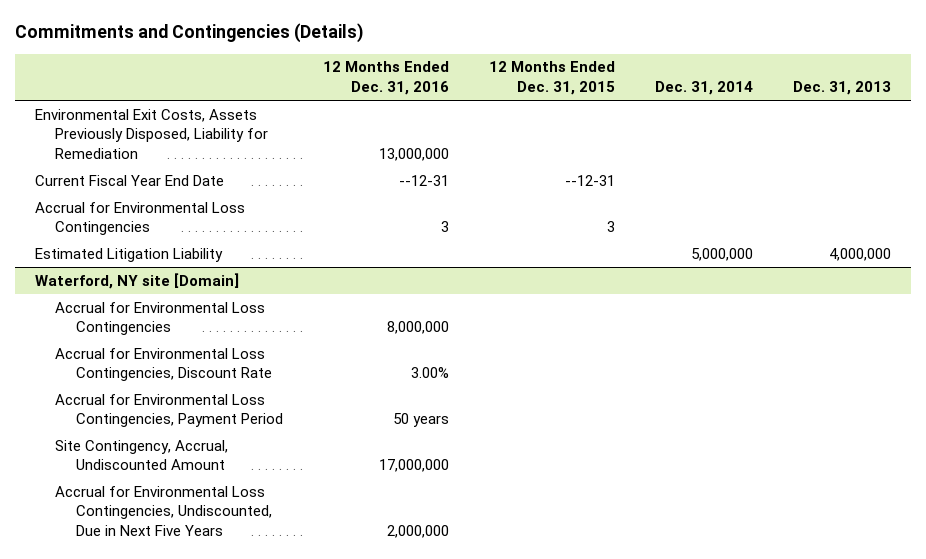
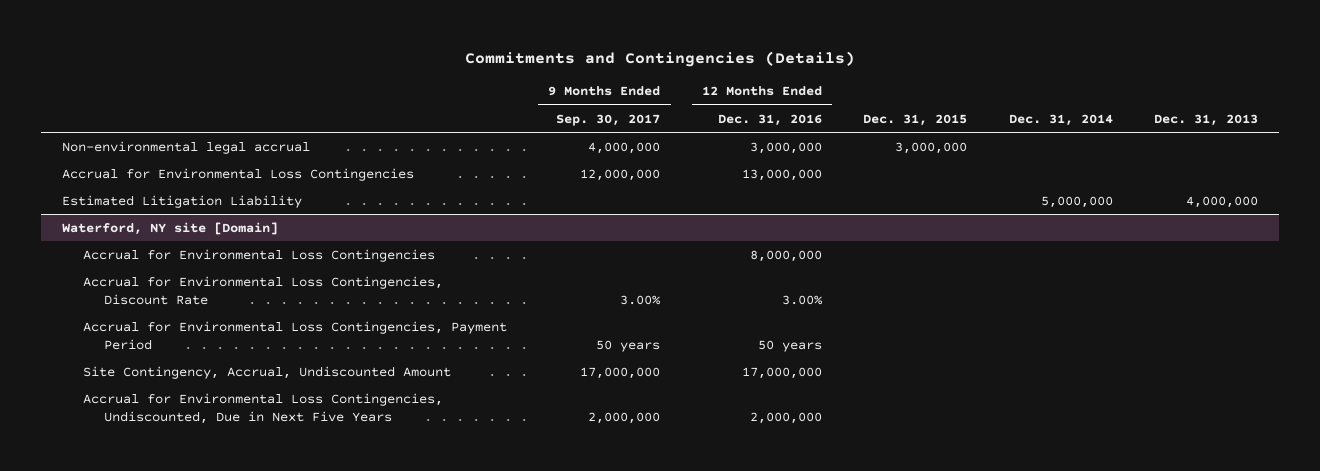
- | 12 Months Ended Dec. 31, 2016 | 12 Months Ended Dec. 31, 2015 | Dec. 31, 2014 | Dec. 31, 2013
+ | 9 Months Ended Sep. 30, 2017 | 12 Months Ended Dec. 31, 2016 | Dec. 31, 2015 | Dec. 31, 2014 | Dec. 31, 2013
- Environmental Exit Costs, Assets Previously Disposed, Liability for Remediation | 13,000,000 | | |
- Current Fiscal Year End Date | --12-31 | --12-31 | |
- Accrual for Environmental Loss Contingencies | 3 | 3 | |
+ Non-environmental legal accrual | 4,000,000 | 3,000,000 | 3,000,000 | |
+ Accrual for Environmental Loss Contingencies | 12,000,000 | 13,000,000 | | |

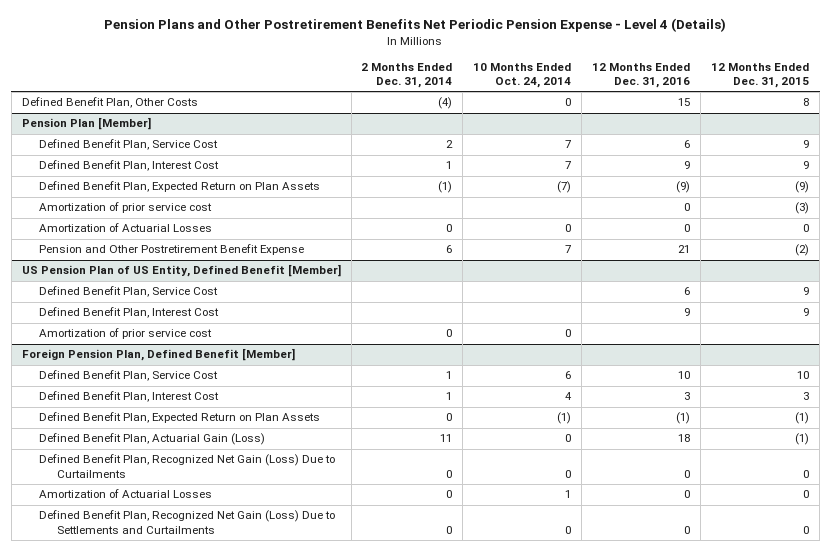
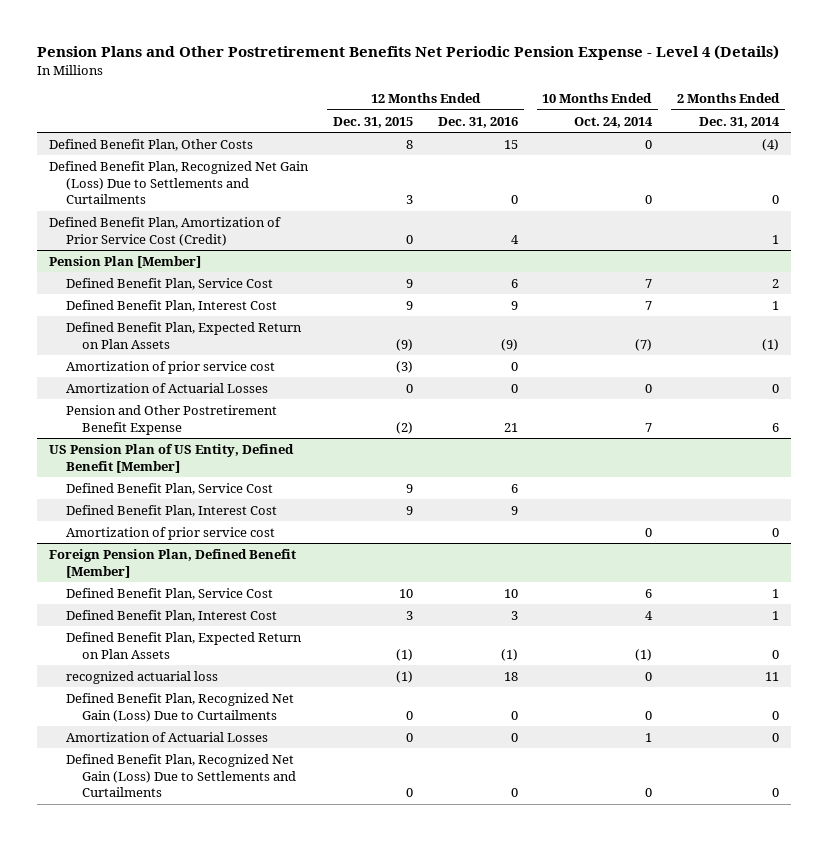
- | 2 Months Ended Dec. 31, 2014 | 10 Months Ended Oct. 24, 2014 | 12 Months Ended Dec. 31, 2016 | 12 Months Ended Dec. 31, 2015
+ | 12 Months Ended Dec. 31, 2015 | 12 Months Ended Dec. 31, 2016 | 10 Months Ended Oct. 24, 2014 | 2 Months Ended Dec. 31, 2014
+ Defined Benefit Plan, Recognized Net Gain (Loss) Due to Settlements and Curtailments | 3 | 0 | 0 | 0
+ Defined Benefit Plan, Amortization of Prior Service Cost (Credit) | 0 | 4 | | 1
@ Foreign Pension Plan, Defined Benefit [Member]
- Defined Benefit Plan, Actuarial Gain (Loss) | 11 | 0 | 18 | (1)
+ recognized actuarial loss | (1) | 18 | 0 | 11

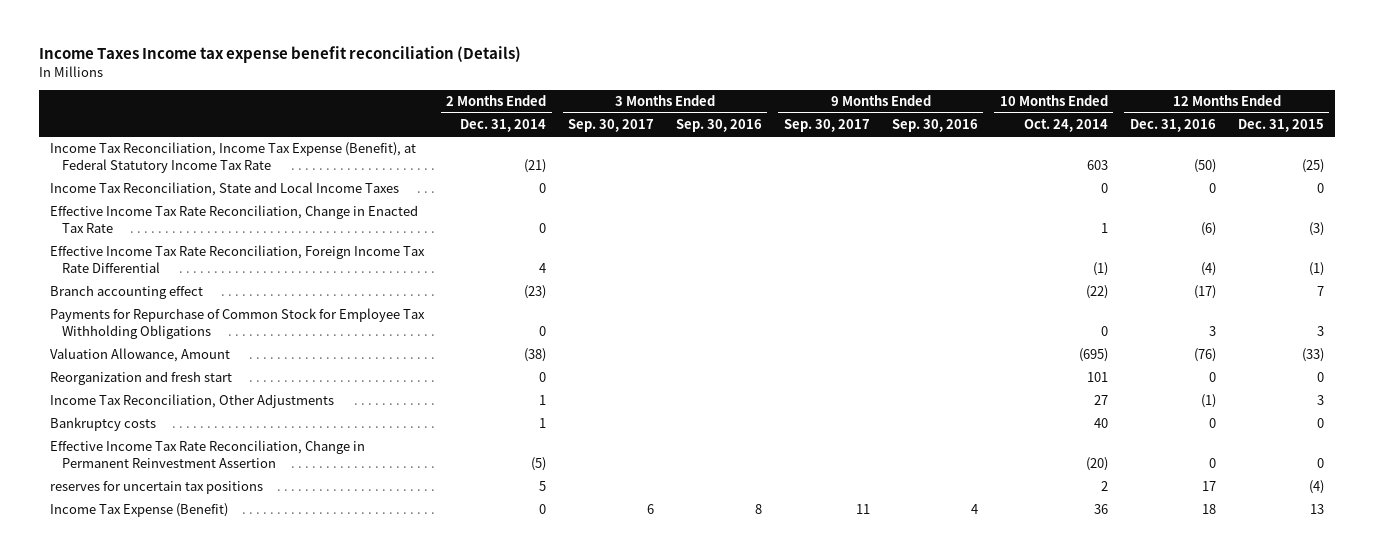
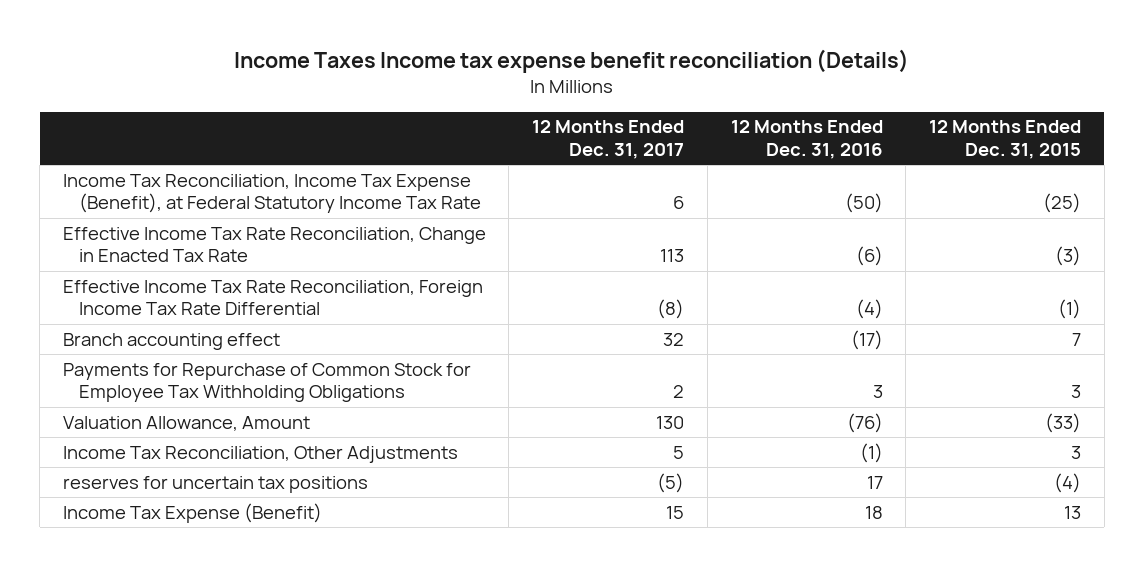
- | 2 Months Ended Dec. 31, 2014 | 3 Months Ended Sep. 30, 2017 | 3 Months Ended Sep. 30, 2016 | 9 Months Ended Sep. 30, 2017 | 9 Months Ended Sep. 30, 2016 | 10 Months Ended Oct. 24, 2014 | 12 Months Ended Dec. 31, 2016 | 12 Months Ended Dec. 31, 2015
+ | 12 Months Ended Dec. 31, 2017 | 12 Months Ended Dec. 31, 2016 | 12 Months Ended Dec. 31, 2015
- Income Tax Reconciliation, State and Local Income Taxes | 0 | | | | | 0 | 0 | 0
- Reorganization and fresh start | 0 | | | | | 101 | 0 | 0
- Bankruptcy costs | 1 | | | | | 40 | 0 | 0
- Effective Income Tax Rate Reconciliation, Change in Permanent Reinvestment Assertion | (5) | | | | | (20) | 0 | 0

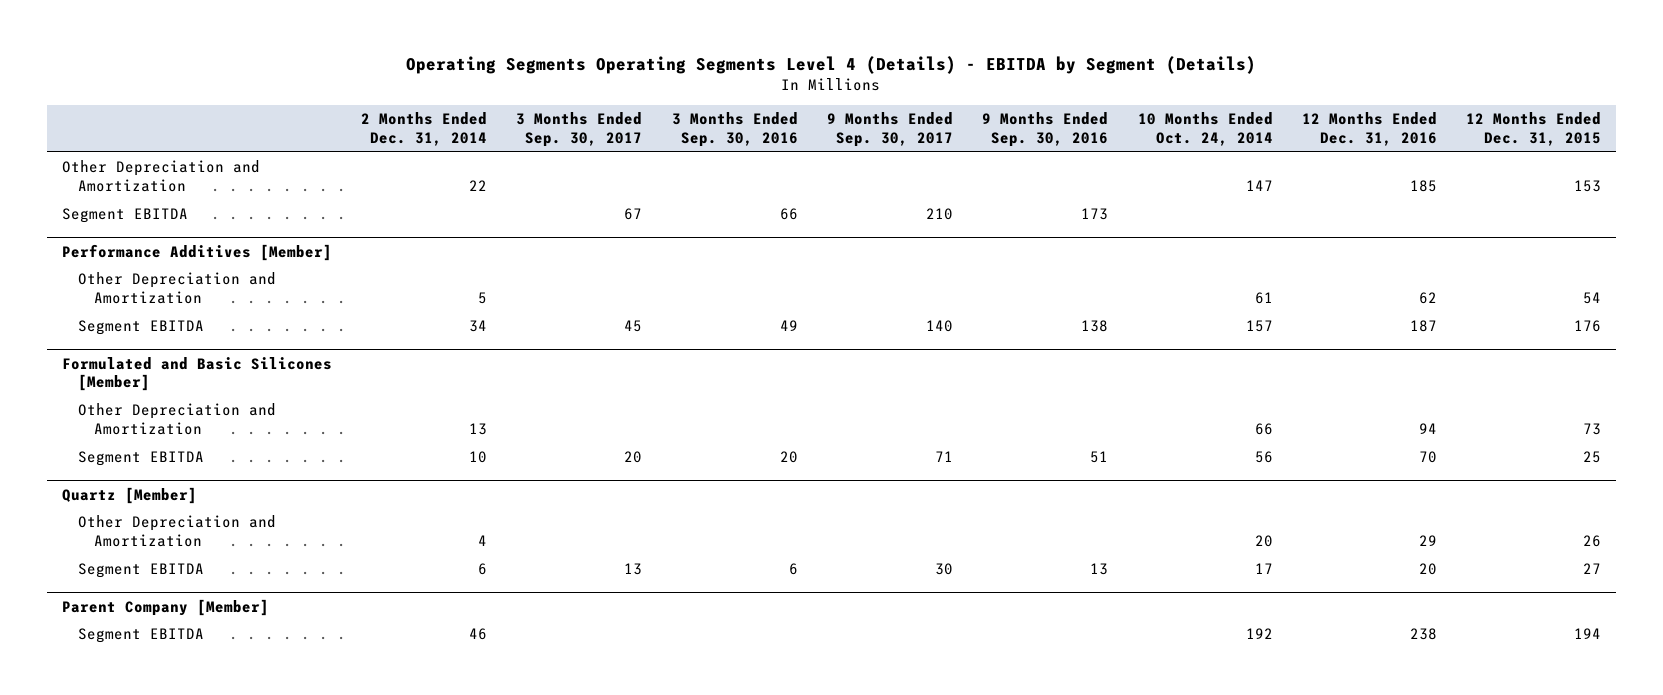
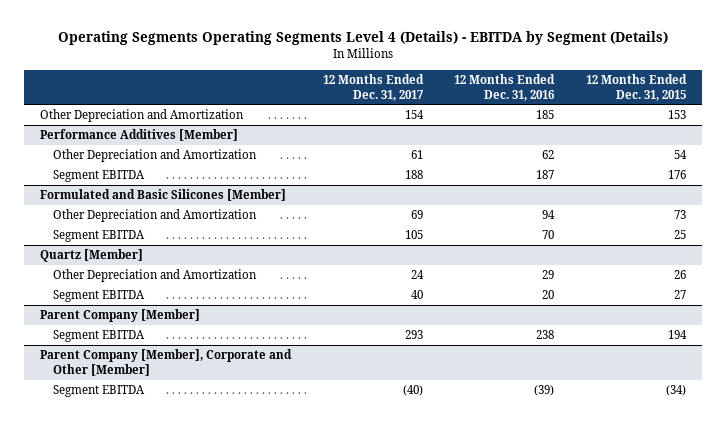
- | 2 Months Ended Dec. 31, 2014 | 3 Months Ended Sep. 30, 2017 | 3 Months Ended Sep. 30, 2016 | 9 Months Ended Sep. 30, 2017 | 9 Months Ended Sep. 30, 2016 | 10 Months Ended Oct. 24, 2014 | 12 Months Ended Dec. 31, 2016 | 12 Months Ended Dec. 31, 2015
+ | 12 Months Ended Dec. 31, 2017 | 12 Months Ended Dec. 31, 2016 | 12 Months Ended Dec. 31, 2015
- Segment EBITDA | | 67 | 66 | 210 | 173 | | |
+ Parent Company [Member], Corporate and Other [Member]
+ Segment EBITDA | (40) | (39) | (34)

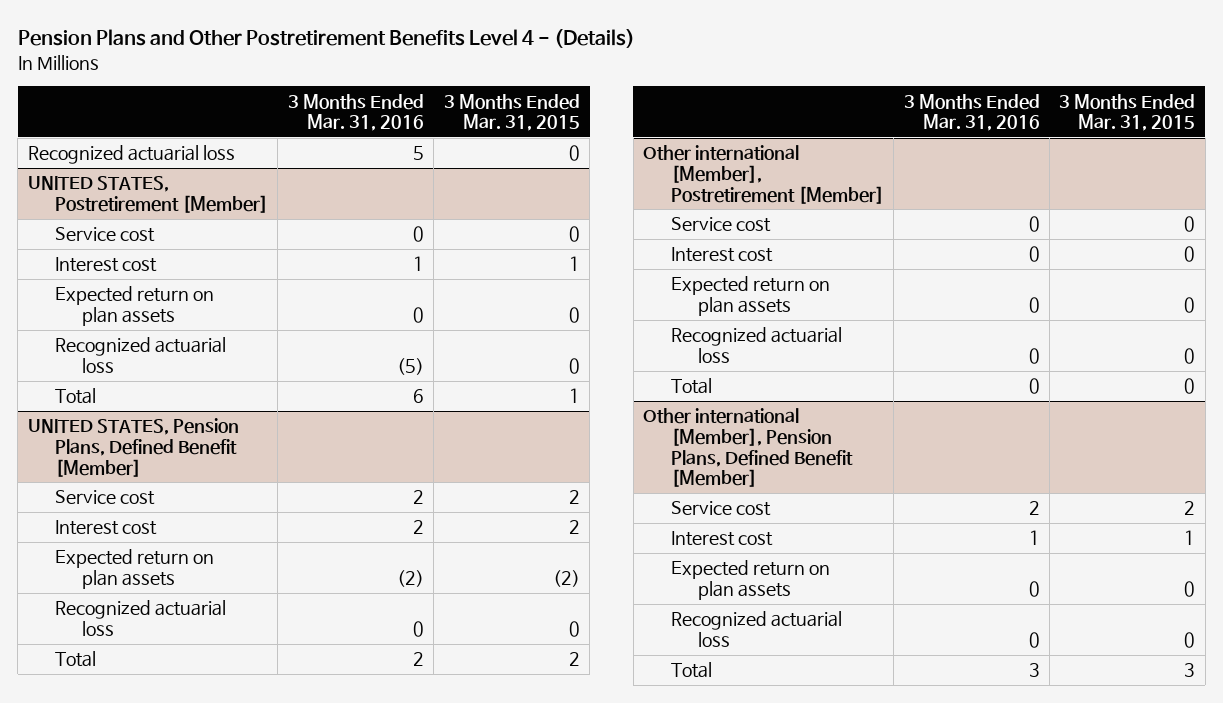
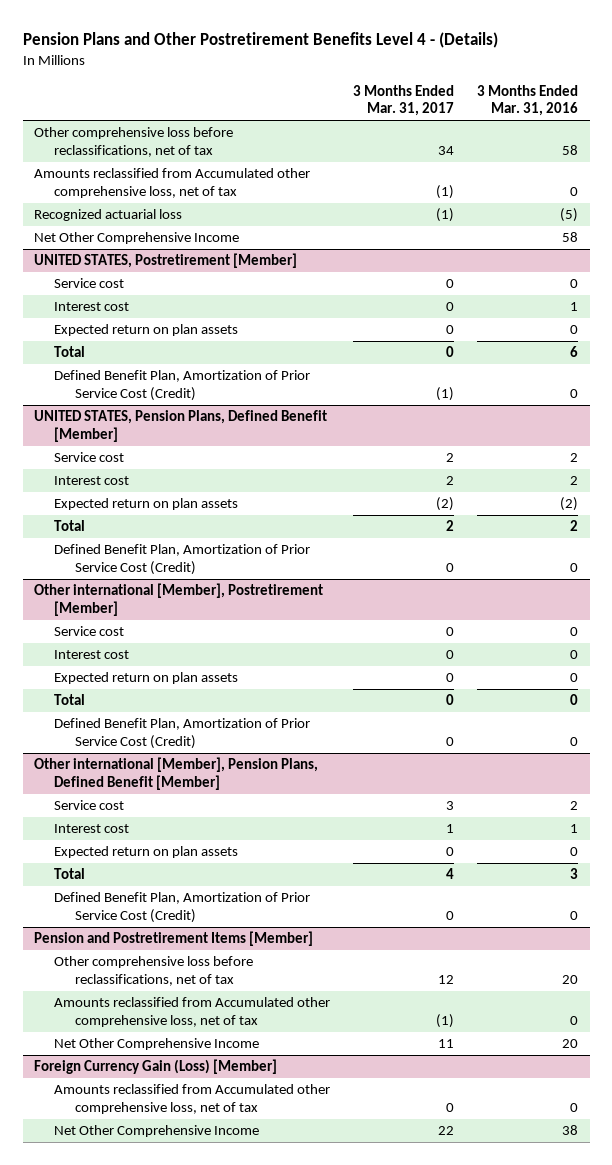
- | 3 Months Ended Mar. 31, 2016 | 3 Months Ended Mar. 31, 2015
+ | 3 Months Ended Mar. 31, 2017 | 3 Months Ended Mar. 31, 2016
- Recognized actuarial loss | 5 | 0
+ Other comprehensive loss before reclassifications, net of tax | 34 | 58
+ Amounts reclassified from Accumulated other comprehensive loss, net of tax | (1) | 0
+ Recognized actuarial loss | (1) | (5)
+ Net Other Comprehensive Income | | 58
@ UNITED STATES, Postretirement [Member]
- Recognized actuarial loss | (5) | 0
+ Defined Benefit Plan, Amortization of Prior Service Cost (Credit) | (1) | 0
@ UNITED STATES, Pension Plans, Defined Benefit [Member]
- Recognized actuarial loss | 0 | 0
+ Defined Benefit Plan, Amortization of Prior Service Cost (Credit) | 0 | 0
@ Other international [Member], Postretirement [Member]
- Recognized actuarial loss | 0 | 0
+ Defined Benefit Plan, Amortization of Prior Service Cost (Credit) | 0 | 0
@ Other international [Member], Pension Plans, Defined Benefit [Member]
- Recognized actuarial loss | 0 | 0
+ Defined Benefit Plan, Amortization of Prior Service Cost (Credit) | 0 | 0
+ Pension and Postretirement Items [Member]
+ Other comprehensive loss before reclassifications, net of tax | 12 | 20
+ Amounts reclassified from Accumulated other comprehensive loss, net of tax | (1) | 0
+ Net Other Comprehensive Income | 11 | 20
+ Foreign Currency Gain (Loss) [Member]
+ Amounts reclassified from Accumulated other comprehensive loss, net of tax | 0 | 0
+ Net Other Comprehensive Income | 22 | 38

